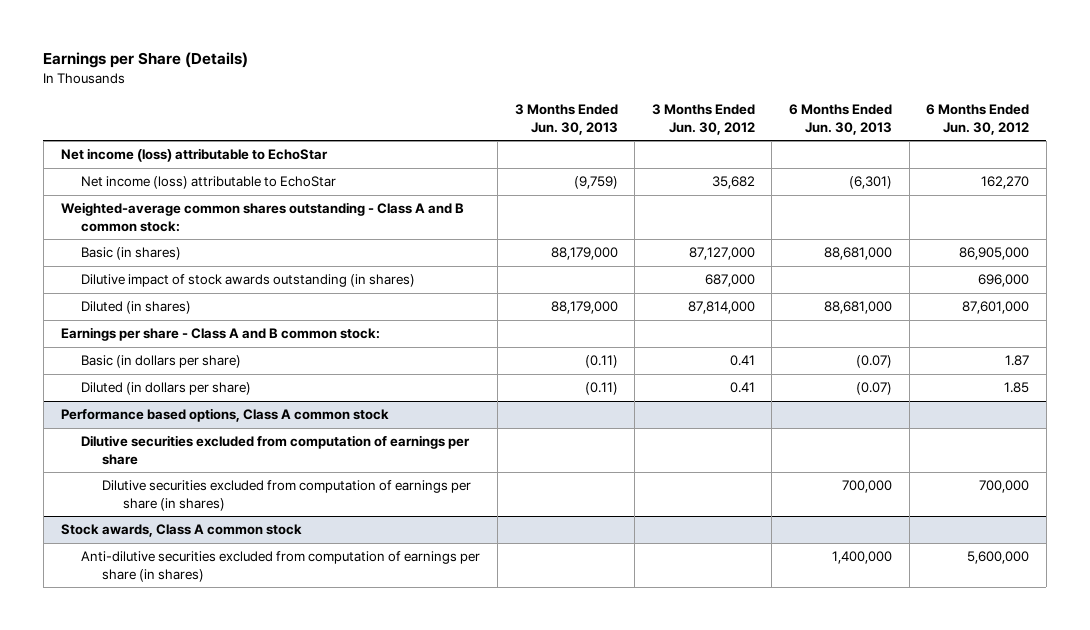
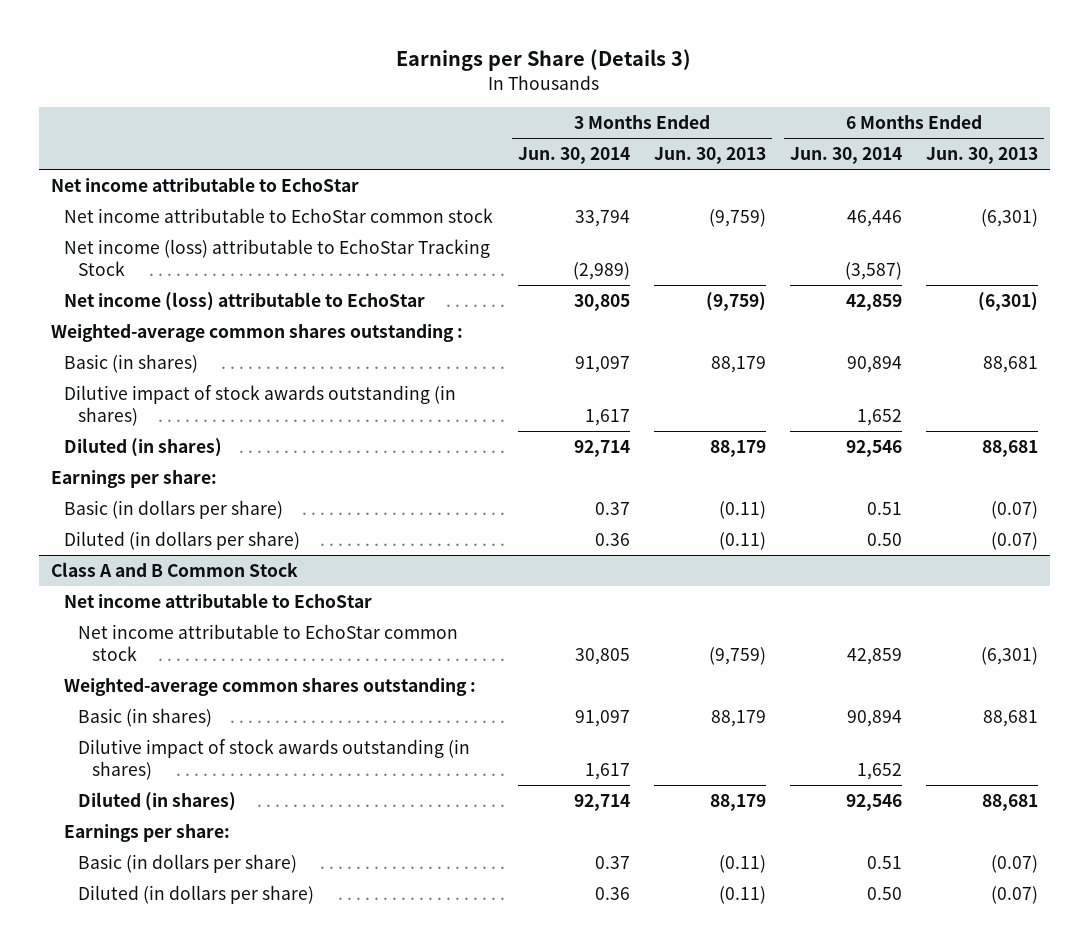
- Earnings per Share (Details)
+ Earnings per Share (Details 3)
- | 3 Months Ended Jun. 30, 2013 | 3 Months Ended Jun. 30, 2012 | 6 Months Ended Jun. 30, 2013 | 6 Months Ended Jun. 30, 2012
+ | 3 Months Ended Jun. 30, 2014 | 3 Months Ended Jun. 30, 2013 | 6 Months Ended Jun. 30, 2014 | 6 Months Ended Jun. 30, 2013
- Net income (loss) attributable to EchoStar
+ Net income attributable to EchoStar
+ Net income attributable to EchoStar common stock | 33,794 | (9,759) | 46,446 | (6,301)
+ Net income (loss) attributable to EchoStar Tracking Stock | (2,989) | | (3,587) |
- Weighted-average common shares outstanding - Class A and B common stock:
- Basic (in shares) | 88,179,000 | 87,127,000 | 88,681,000 | 86,905,000
+ Weighted-average common shares outstanding :
+ Basic (in shares) | 91,097 | 88,179 | 90,894 | 88,681
- Diluted (in shares) | 88,179,000 | 87,814,000 | 88,681,000 | 87,601,000
- Earnings per share - Class A and B common stock:
+ Diluted (in shares) | 92,714 | 88,179 | 92,546 | 88,681
+ Earnings per share:
- Performance based options, Class A common stock
- Dilutive securities excluded from computation of earnings per share
- Dilutive securities excluded from computation of earnings per share (in shares) | | | 700,000 | 700,000
- Stock awards, Class A common stock
- Anti-dilutive securities excluded from computation of earnings per share (in shares) | | | 1,400,000 | 5,600,000
+ Class A and B Common Stock
+ Net income attributable to EchoStar
+ Net income attributable to EchoStar common stock | 30,805 | (9,759) | 42,859 | (6,301)
+ Weighted-average common shares outstanding :
+ Basic (in shares) | 91,097 | 88,179 | 90,894 | 88,681
+ Dilutive impact of stock awards outstanding (in shares) | 1,617 | | 1,652 |
+ Diluted (in shares) | 92,714 | 88,179 | 92,546 | 88,681
+ Earnings per share:
+ Basic (in dollars per share) | 0.37 | (0.11) | 0.51 | (0.07)
+ Diluted (in dollars per share) | 0.36 | (0.11) | 0.50 | (0.07)

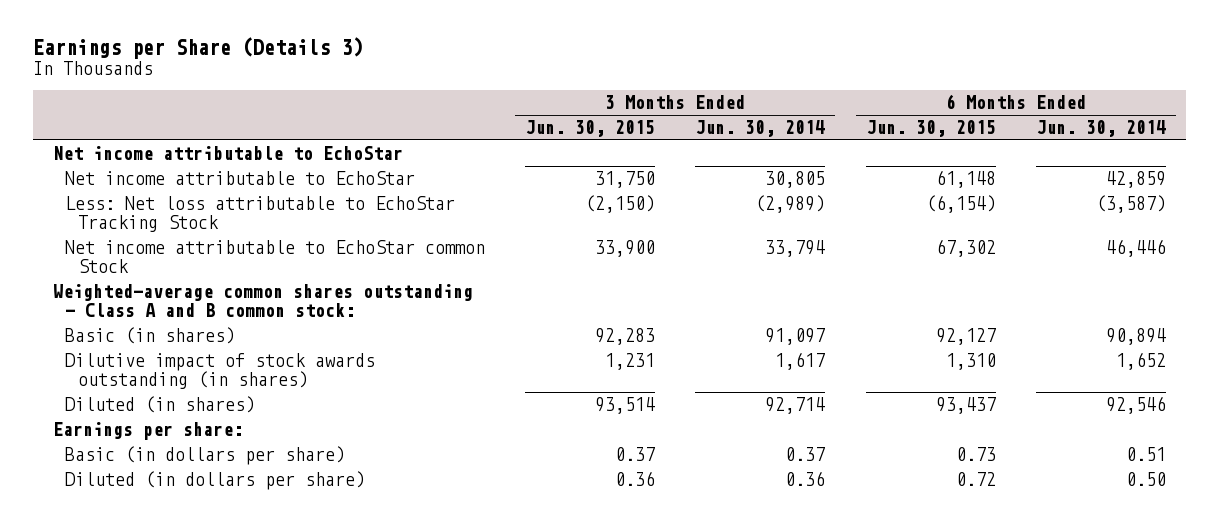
- | 3 Months Ended Jun. 30, 2014 | 3 Months Ended Jun. 30, 2013 | 6 Months Ended Jun. 30, 2014 | 6 Months Ended Jun. 30, 2013
+ | 3 Months Ended Jun. 30, 2015 | 3 Months Ended Jun. 30, 2014 | 6 Months Ended Jun. 30, 2015 | 6 Months Ended Jun. 30, 2014
- Net income attributable to EchoStar common stock | 33,794 | (9,759) | 46,446 | (6,301)
- Net income (loss) attributable to EchoStar Tracking Stock | (2,989) | | (3,587) |
- Net income (loss) attributable to EchoStar | 30,805 | (9,759) | 42,859 | (6,301)
- Weighted-average common shares outstanding :
- Basic (in shares) | 91,097 | 88,179 | 90,894 | 88,681
- Dilutive impact of stock awards outstanding (in shares) | 1,617 | | 1,652 |
- Diluted (in shares) | 92,714 | 88,179 | 92,546 | 88,681
- Earnings per share:
- Basic (in dollars per share) | 0.37 | (0.11) | 0.51 | (0.07)
- Diluted (in dollars per share) | 0.36 | (0.11) | 0.50 | (0.07)
- Class A and B Common Stock
- Net income attributable to EchoStar
- Net income attributable to EchoStar common stock | 30,805 | (9,759) | 42,859 | (6,301)
- Weighted-average common shares outstanding :
+ Net income attributable to EchoStar | 31,750 | 30,805 | 61,148 | 42,859
+ Less: Net loss attributable to EchoStar Tracking Stock | (2,150) | (2,989) | (6,154) | (3,587)
+ Net income attributable to EchoStar common Stock | 33,900 | 33,794 | 67,302 | 46,446
+ Weighted-average common shares outstanding - Class A and B common stock:

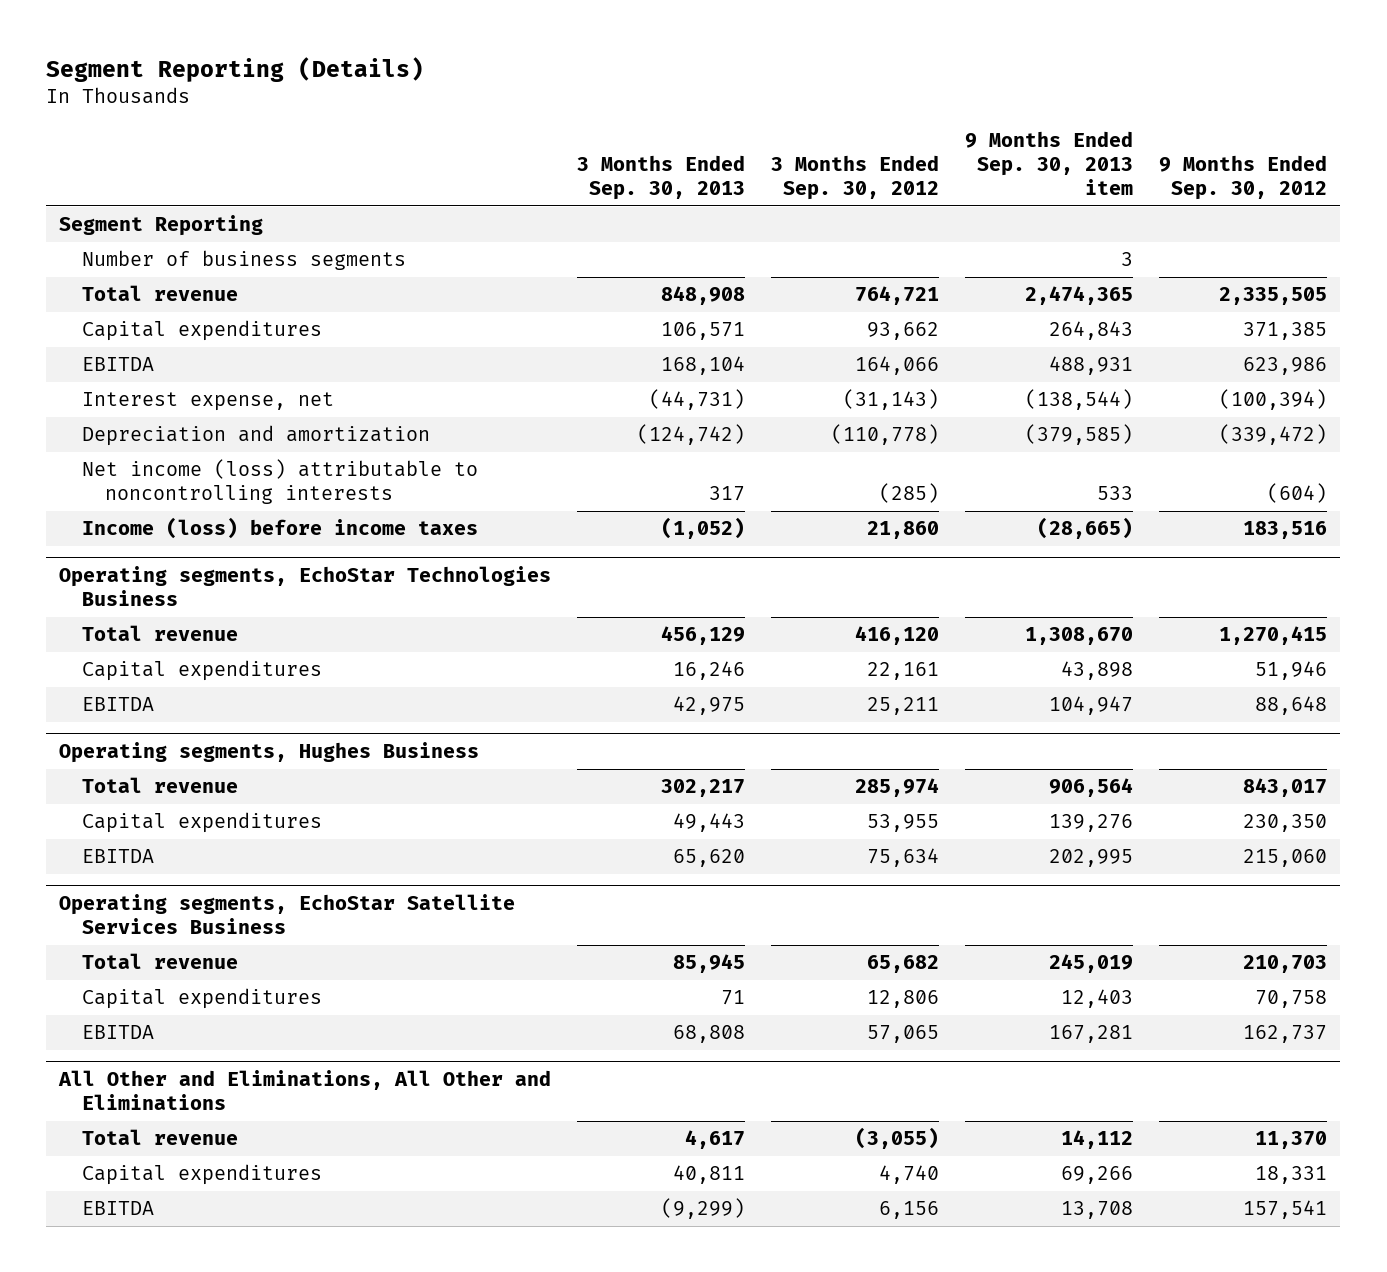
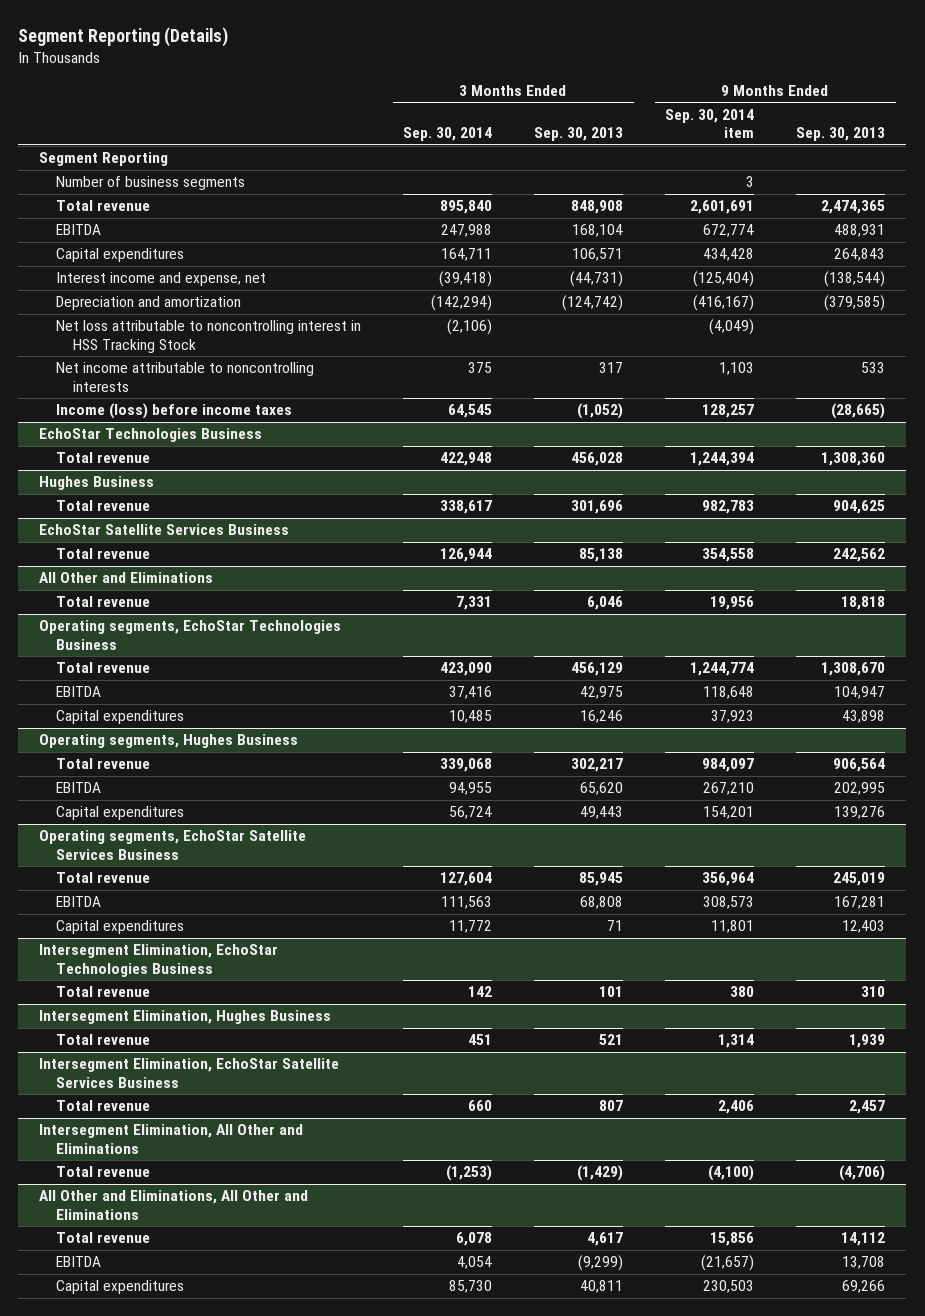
- | 3 Months Ended Sep. 30, 2013 | 3 Months Ended Sep. 30, 2012 | 9 Months Ended Sep. 30, 2013 item | 9 Months Ended Sep. 30, 2012
+ | 3 Months Ended Sep. 30, 2014 | 3 Months Ended Sep. 30, 2013 | 9 Months Ended Sep. 30, 2014 item | 9 Months Ended Sep. 30, 2013
- Interest expense, net | (44,731) | (31,143) | (138,544) | (100,394)
moved down: Capital expenditures | 164,711 | 106,571 | 434,428 | 264,843
+ Interest income and expense, net | (39,418) | (44,731) | (125,404) | (138,544)
- Net income (loss) attributable to noncontrolling interests | 317 | (285) | 533 | (604)
+ Net loss attributable to noncontrolling interest in HSS Tracking Stock | (2,106) | | (4,049) |
+ Net income attributable to noncontrolling interests | 375 | 317 | 1,103 | 533
+ EchoStar Technologies Business
+ Total revenue | 422,948 | 456,028 | 1,244,394 | 1,308,360
+ Hughes Business
+ Total revenue | 338,617 | 301,696 | 982,783 | 904,625
+ EchoStar Satellite Services Business
+ Total revenue | 126,944 | 85,138 | 354,558 | 242,562
+ All Other and Eliminations
+ Total revenue | 7,331 | 6,046 | 19,956 | 18,818
@ Operating segments, EchoStar Technologies Business
moved down: Capital expenditures | 10,485 | 16,246 | 37,923 | 43,898
@ Operating segments, Hughes Business
moved down: Capital expenditures | 56,724 | 49,443 | 154,201 | 139,276
@ Operating segments, EchoStar Satellite Services Business
moved down: Capital expenditures | 11,772 | 71 | 11,801 | 12,403
+ Intersegment Elimination, EchoStar Technologies Business
+ Total revenue | 142 | 101 | 380 | 310
+ Intersegment Elimination, Hughes Business
+ Total revenue | 451 | 521 | 1,314 | 1,939
+ Intersegment Elimination, EchoStar Satellite Services Business
+ Total revenue | 660 | 807 | 2,406 | 2,457
+ Intersegment Elimination, All Other and Eliminations
+ Total revenue | (1,253) | (1,429) | (4,100) | (4,706)
@ All Other and Eliminations, All Other and Eliminations
moved down: Capital expenditures | 85,730 | 40,811 | 230,503 | 69,266

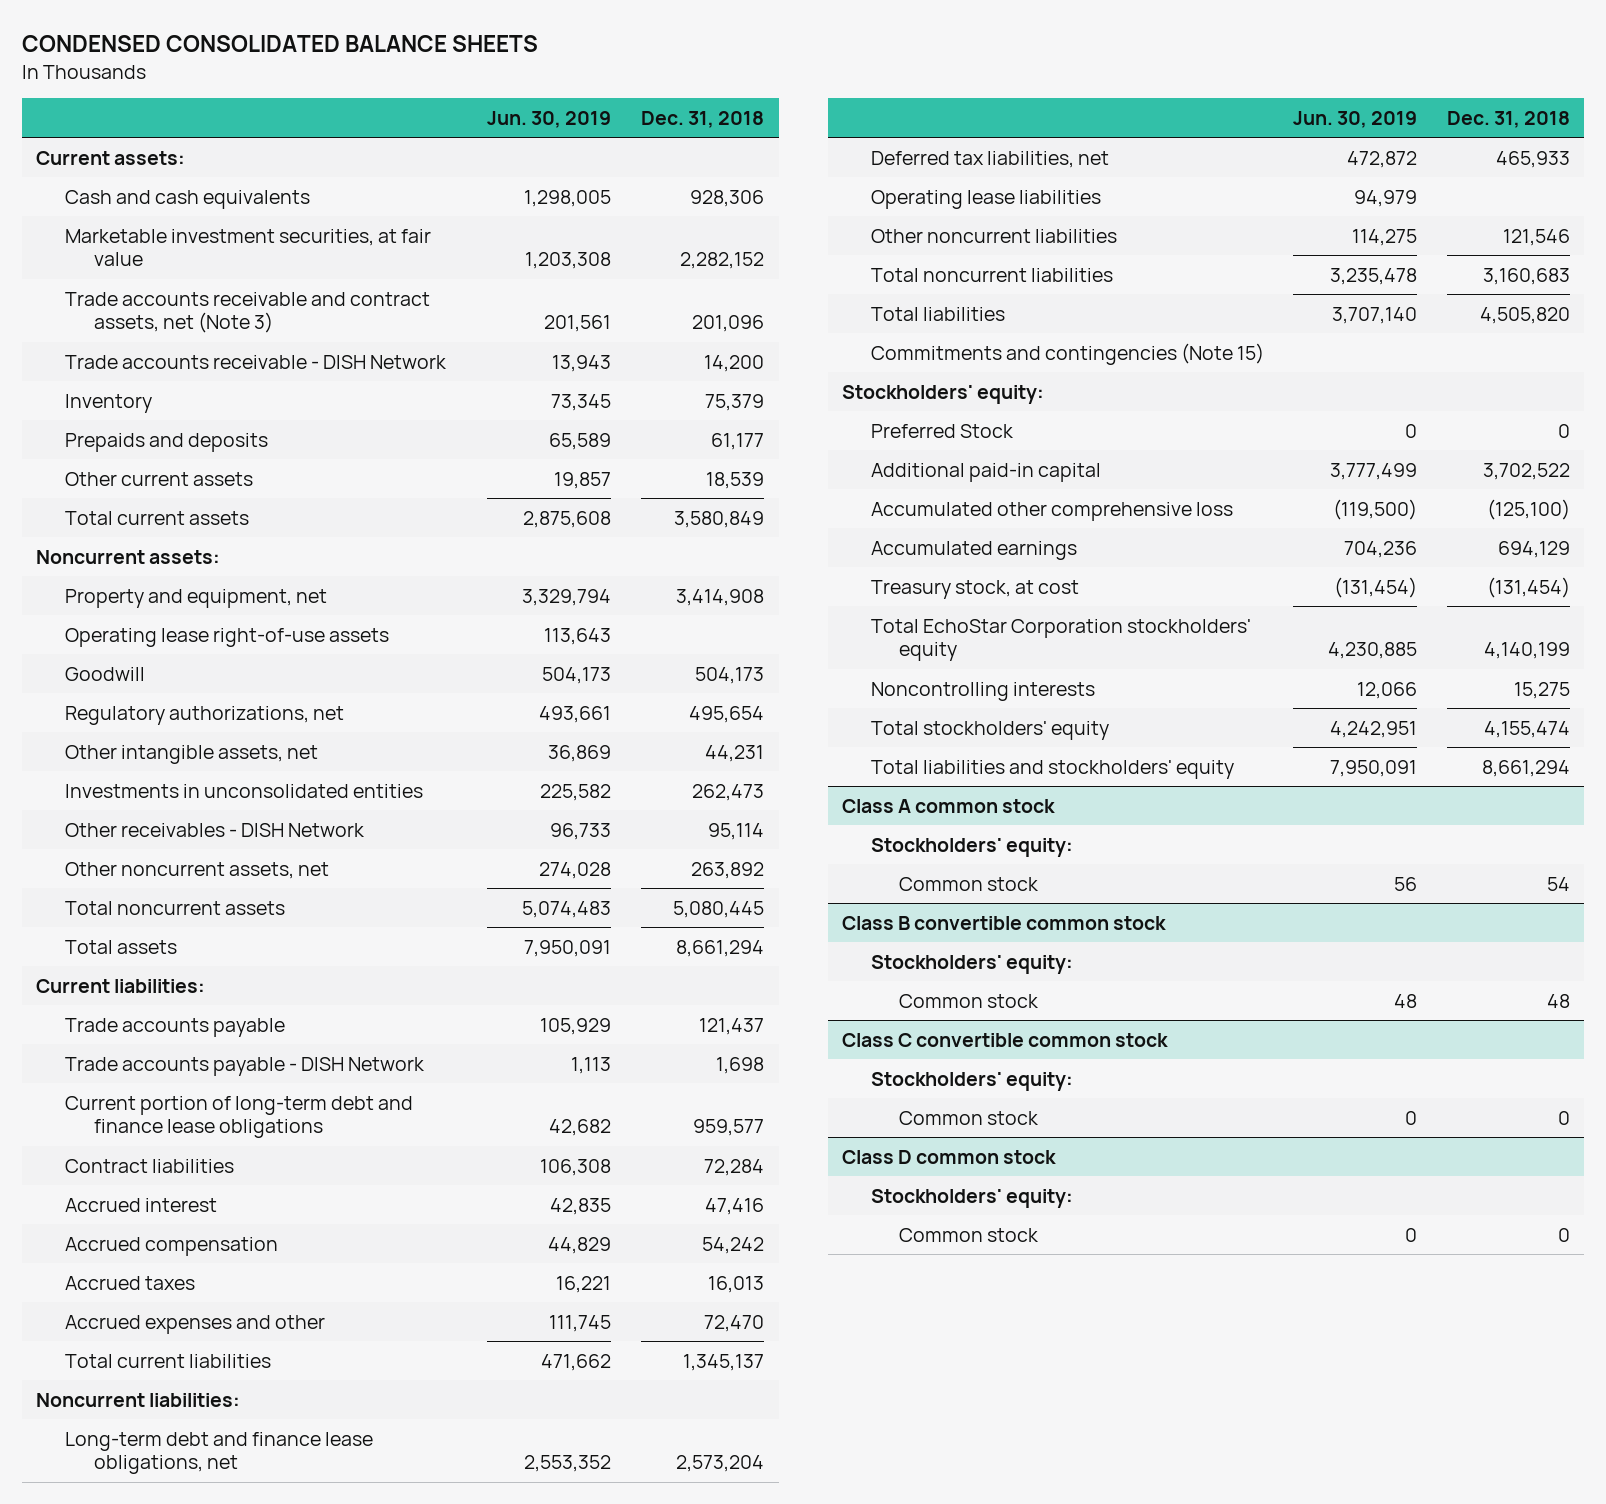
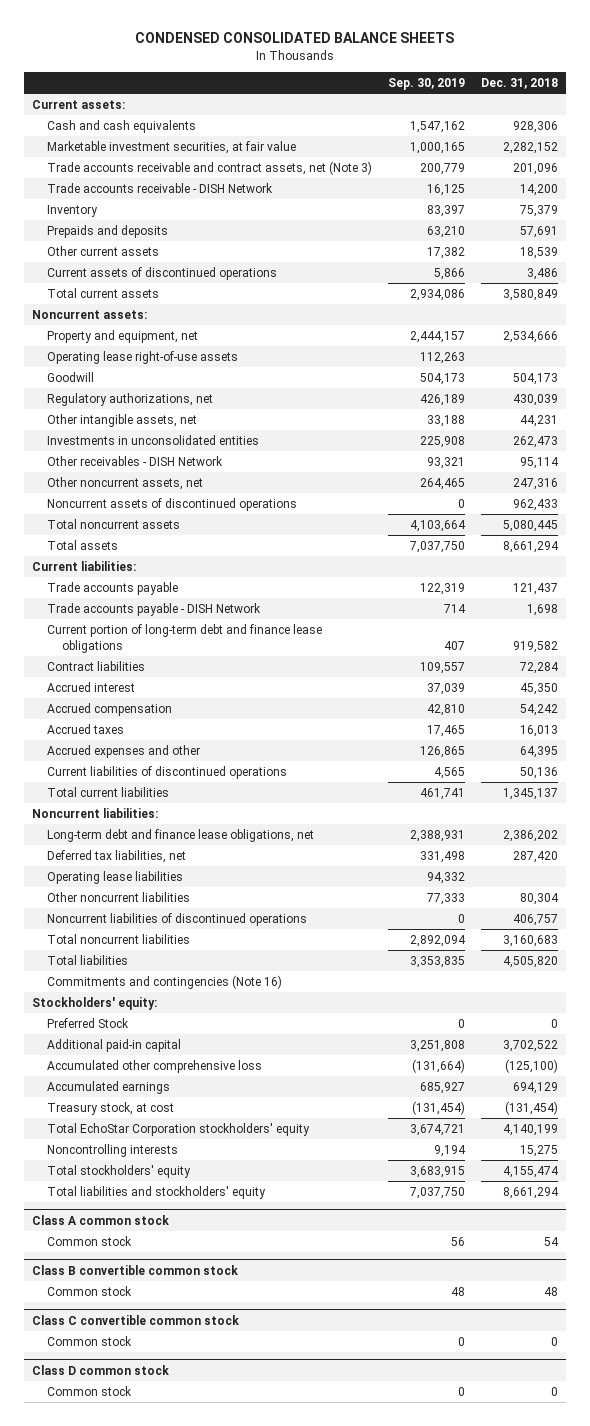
- | Jun. 30, 2019 | Dec. 31, 2018
+ | Sep. 30, 2019 | Dec. 31, 2018
- Prepaids and deposits | 65,589 | 61,177
+ Prepaids and deposits | 63,210 | 57,691
+ Current assets of discontinued operations | 5,866 | 3,486
- Property and equipment, net | 3,329,794 | 3,414,908
+ Property and equipment, net | 2,444,157 | 2,534,666
- Regulatory authorizations, net | 493,661 | 495,654
+ Regulatory authorizations, net | 426,189 | 430,039
- Other noncurrent assets, net | 274,028 | 263,892
+ Other noncurrent assets, net | 264,465 | 247,316
+ Noncurrent assets of discontinued operations | 0 | 962,433
- Current portion of long-term debt and finance lease obligations | 42,682 | 959,577
+ Current portion of long-term debt and finance lease obligations | 407 | 919,582
- Accrued interest | 42,835 | 47,416
+ Accrued interest | 37,039 | 45,350
- Accrued expenses and other | 111,745 | 72,470
+ Accrued expenses and other | 126,865 | 64,395
+ Current liabilities of discontinued operations | 4,565 | 50,136
- Long-term debt and finance lease obligations, net | 2,553,352 | 2,573,204
- Deferred tax liabilities, net | 472,872 | 465,933
+ Long-term debt and finance lease obligations, net | 2,388,931 | 2,386,202
+ Deferred tax liabilities, net | 331,498 | 287,420
- Other noncurrent liabilities | 114,275 | 121,546
+ Other noncurrent liabilities | 77,333 | 80,304
+ Noncurrent liabilities of discontinued operations | 0 | 406,757
- Commitments and contingencies (Note 15)
+ Commitments and contingencies (Note 16)
@ Class A common stock
- Stockholders' equity:
@ Class B convertible common stock
- Stockholders' equity:
@ Class C convertible common stock
- Stockholders' equity:
@ Class D common stock
- Stockholders' equity:

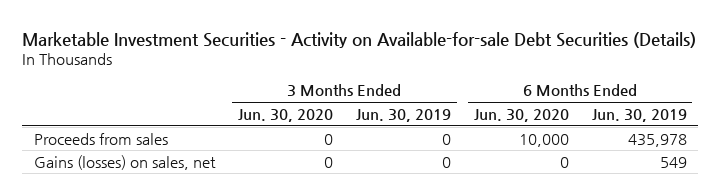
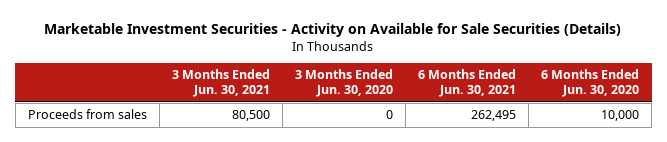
- Marketable Investment Securities - Activity on Available-for-sale Debt Securities (Details)
+ Marketable Investment Securities - Activity on Available for Sale Securities (Details)
- | 3 Months Ended Jun. 30, 2020 | 3 Months Ended Jun. 30, 2019 | 6 Months Ended Jun. 30, 2020 | 6 Months Ended Jun. 30, 2019
+ | 3 Months Ended Jun. 30, 2021 | 3 Months Ended Jun. 30, 2020 | 6 Months Ended Jun. 30, 2021 | 6 Months Ended Jun. 30, 2020
- Gains (losses) on sales, net | 0 | 0 | 0 | 549

